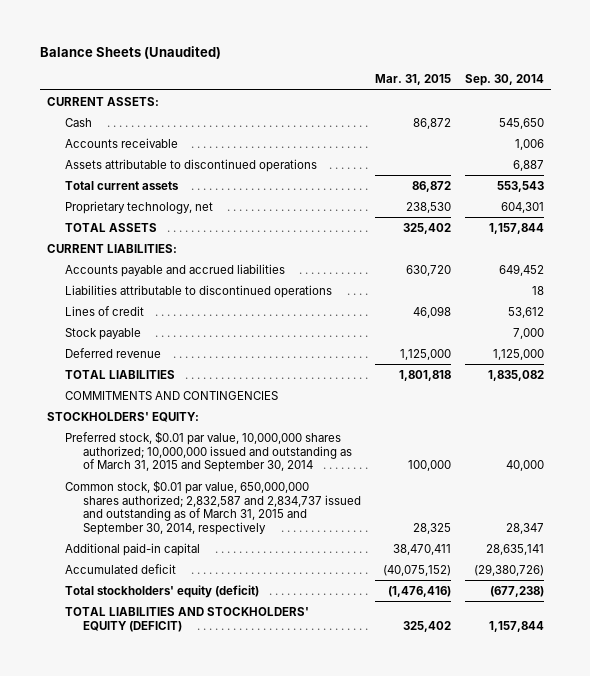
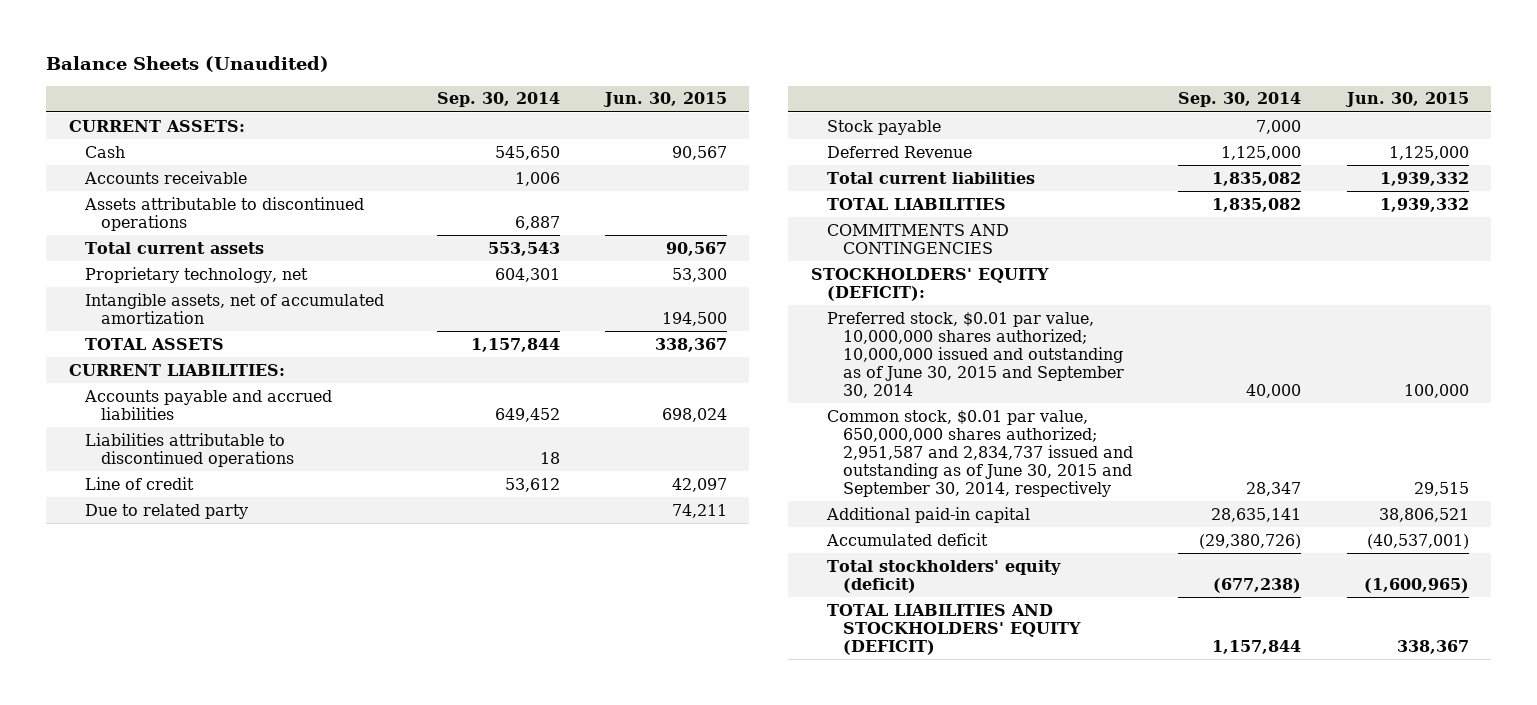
- | Mar. 31, 2015 | Sep. 30, 2014
+ | Sep. 30, 2014 | Jun. 30, 2015
+ Intangible assets, net of accumulated amortization | | 194,500
- Lines of credit | 46,098 | 53,612
+ Line of credit | 53,612 | 42,097
+ Due to related party | | 74,211
- Deferred revenue | 1,125,000 | 1,125,000
+ Deferred Revenue | 1,125,000 | 1,125,000
+ Total current liabilities | 1,835,082 | 1,939,332
- STOCKHOLDERS' EQUITY:
- Preferred stock, $0.01 par value, 10,000,000 shares authorized; 10,000,000 issued and outstanding as of March 31, 2015 and September 30, 2014 | 100,000 | 40,000
- Common stock, $0.01 par value, 650,000,000 shares authorized; 2,832,587 and 2,834,737 issued and outstanding as of March 31, 2015 and September 30, 2014, respectively | 28,325 | 28,347
+ STOCKHOLDERS' EQUITY (DEFICIT):
+ Preferred stock, $0.01 par value, 10,000,000 shares authorized; 10,000,000 issued and outstanding as of June 30, 2015 and September 30, 2014 | 40,000 | 100,000
+ Common stock, $0.01 par value, 650,000,000 shares authorized; 2,951,587 and 2,834,737 issued and outstanding as of June 30, 2015 and September 30, 2014, respectively | 28,347 | 29,515

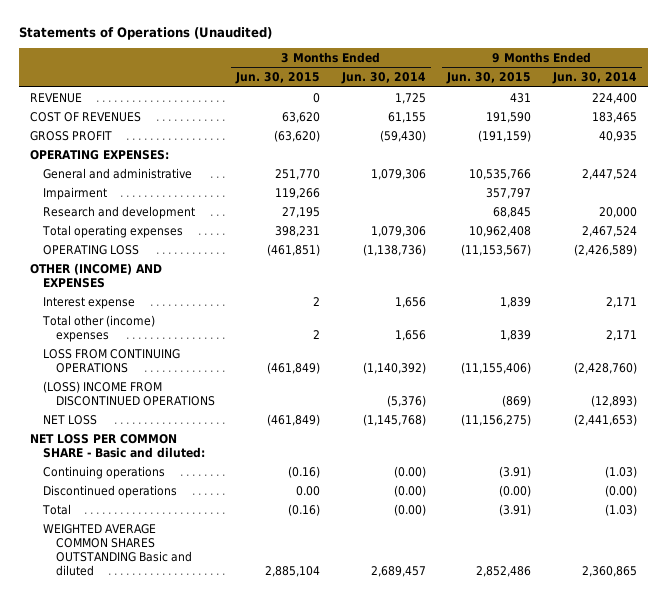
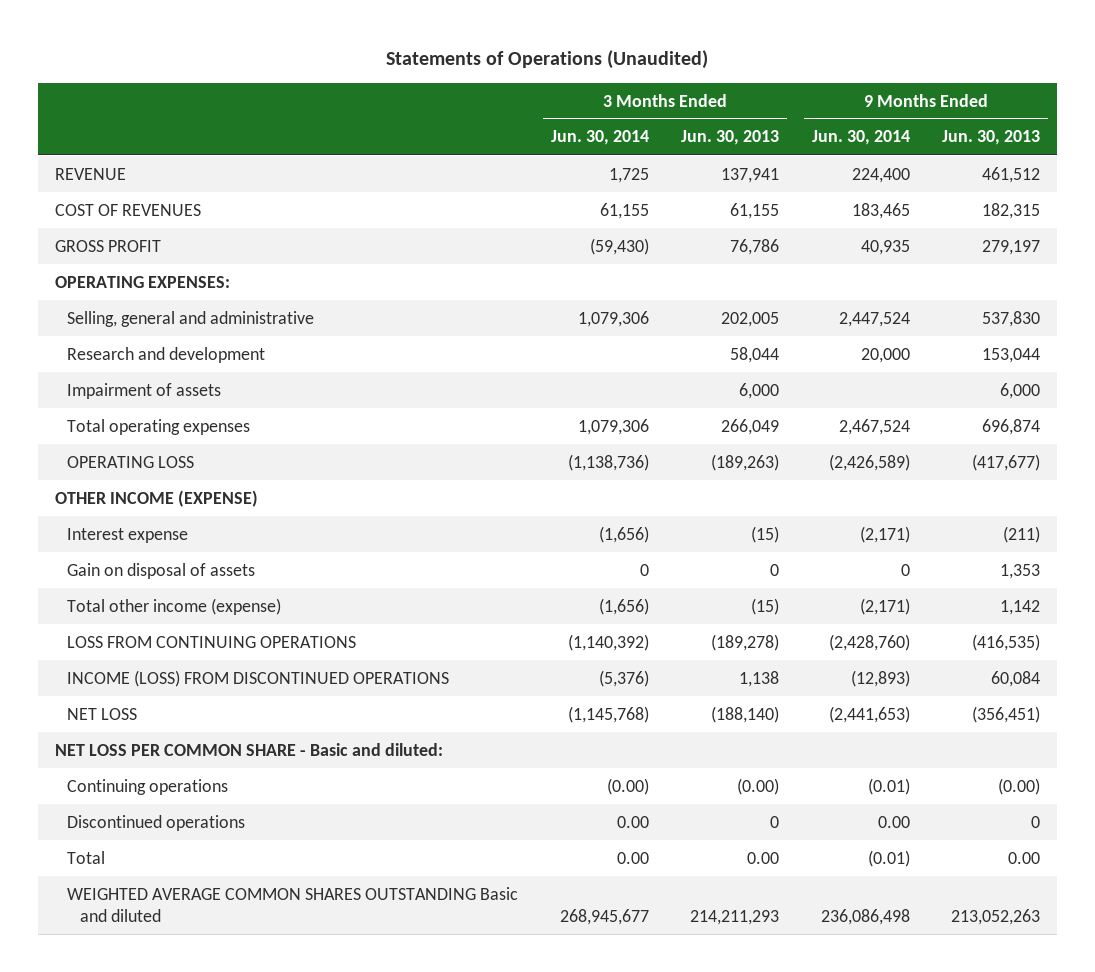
- | 3 Months Ended Jun. 30, 2015 | 3 Months Ended Jun. 30, 2014 | 9 Months Ended Jun. 30, 2015 | 9 Months Ended Jun. 30, 2014
+ | 3 Months Ended Jun. 30, 2014 | 3 Months Ended Jun. 30, 2013 | 9 Months Ended Jun. 30, 2014 | 9 Months Ended Jun. 30, 2013
- General and administrative | 251,770 | 1,079,306 | 10,535,766 | 2,447,524
- Impairment | 119,266 | | 357,797 |
+ Selling, general and administrative | 1,079,306 | 202,005 | 2,447,524 | 537,830
+ Impairment of assets | | 6,000 | | 6,000
- OTHER (INCOME) AND EXPENSES
- Interest expense | 2 | 1,656 | 1,839 | 2,171
- Total other (income) expenses | 2 | 1,656 | 1,839 | 2,171
+ OTHER INCOME (EXPENSE)
+ Interest expense | (1,656) | (15) | (2,171) | (211)
+ Gain on disposal of assets | 0 | 0 | 0 | 1,353
+ Total other income (expense) | (1,656) | (15) | (2,171) | 1,142
- (LOSS) INCOME FROM DISCONTINUED OPERATIONS | | (5,376) | (869) | (12,893)
+ INCOME (LOSS) FROM DISCONTINUED OPERATIONS | (5,376) | 1,138 | (12,893) | 60,084
- Continuing operations | (0.16) | (0.00) | (3.91) | (1.03)
- Discontinued operations | 0.00 | (0.00) | (0.00) | (0.00)
- Total | (0.16) | (0.00) | (3.91) | (1.03)
- WEIGHTED AVERAGE COMMON SHARES OUTSTANDING Basic and diluted | 2,885,104 | 2,689,457 | 2,852,486 | 2,360,865
+ Continuing operations | (0.00) | (0.00) | (0.01) | (0.00)
+ Discontinued operations | 0.00 | 0 | 0.00 | 0
+ Total | 0.00 | 0.00 | (0.01) | 0.00
+ WEIGHTED AVERAGE COMMON SHARES OUTSTANDING Basic and diluted | 268,945,677 | 214,211,293 | 236,086,498 | 213,052,263

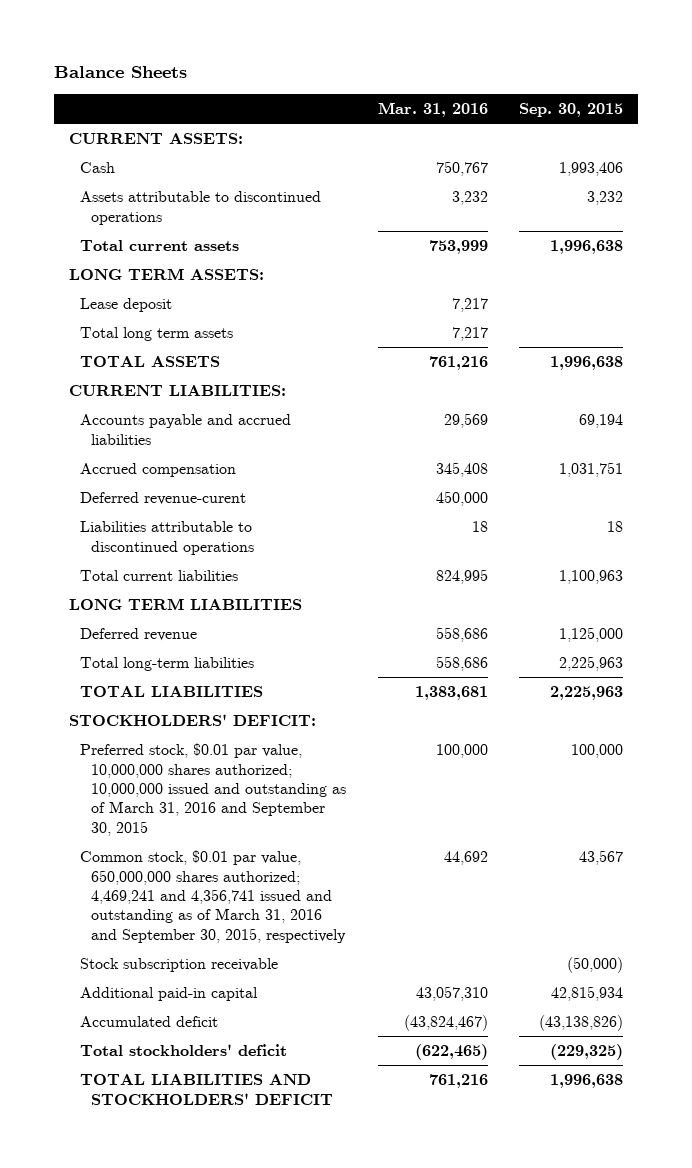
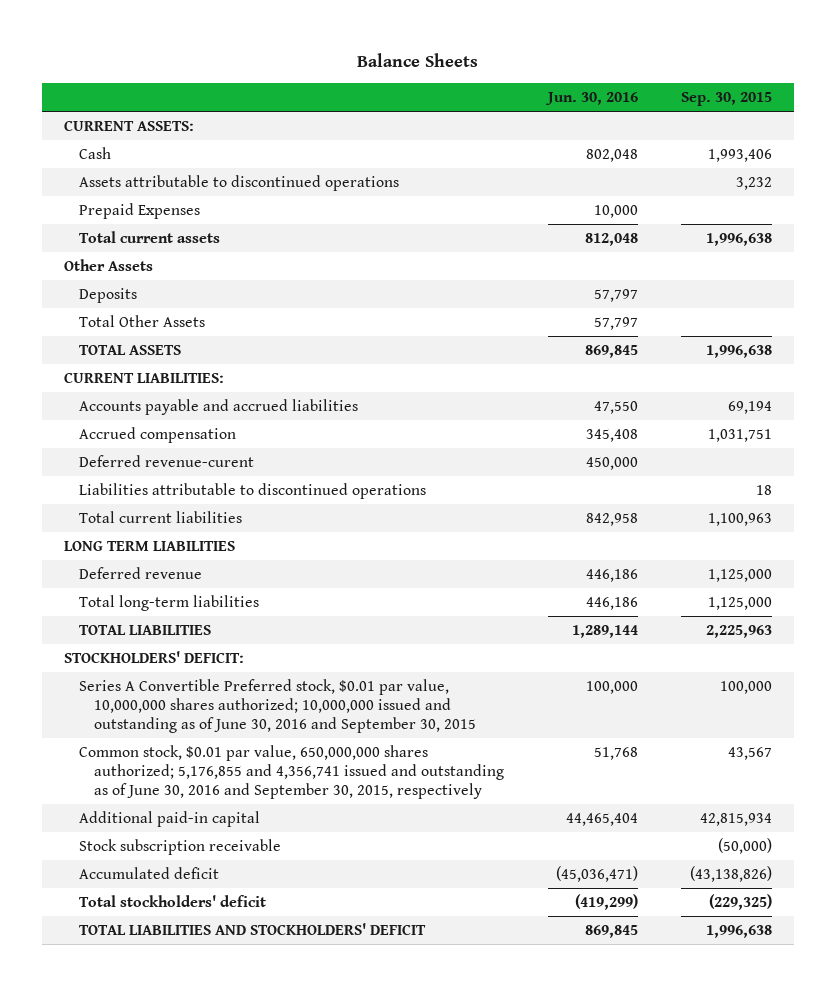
- | Mar. 31, 2016 | Sep. 30, 2015
+ | Jun. 30, 2016 | Sep. 30, 2015
+ Prepaid Expenses | 10,000 |
- LONG TERM ASSETS:
- Lease deposit | 7,217 |
- Total long term assets | 7,217 |
+ Other Assets
+ Deposits | 57,797 |
+ Total Other Assets | 57,797 |
- Total long-term liabilities | 558,686 | 2,225,963
+ Total long-term liabilities | 446,186 | 1,125,000
- Preferred stock, $0.01 par value, 10,000,000 shares authorized; 10,000,000 issued and outstanding as of March 31, 2016 and September 30, 2015 | 100,000 | 100,000
- Common stock, $0.01 par value, 650,000,000 shares authorized; 4,469,241 and 4,356,741 issued and outstanding as of March 31, 2016 and September 30, 2015, respectively | 44,692 | 43,567
+ Series A Convertible Preferred stock, $0.01 par value, 10,000,000 shares authorized; 10,000,000 issued and outstanding as of June 30, 2016 and September 30, 2015 | 100,000 | 100,000
+ Common stock, $0.01 par value, 650,000,000 shares authorized; 5,176,855 and 4,356,741 issued and outstanding as of June 30, 2016 and September 30, 2015, respectively | 51,768 | 43,567
moved down: Stock subscription receivable | | (50,000)

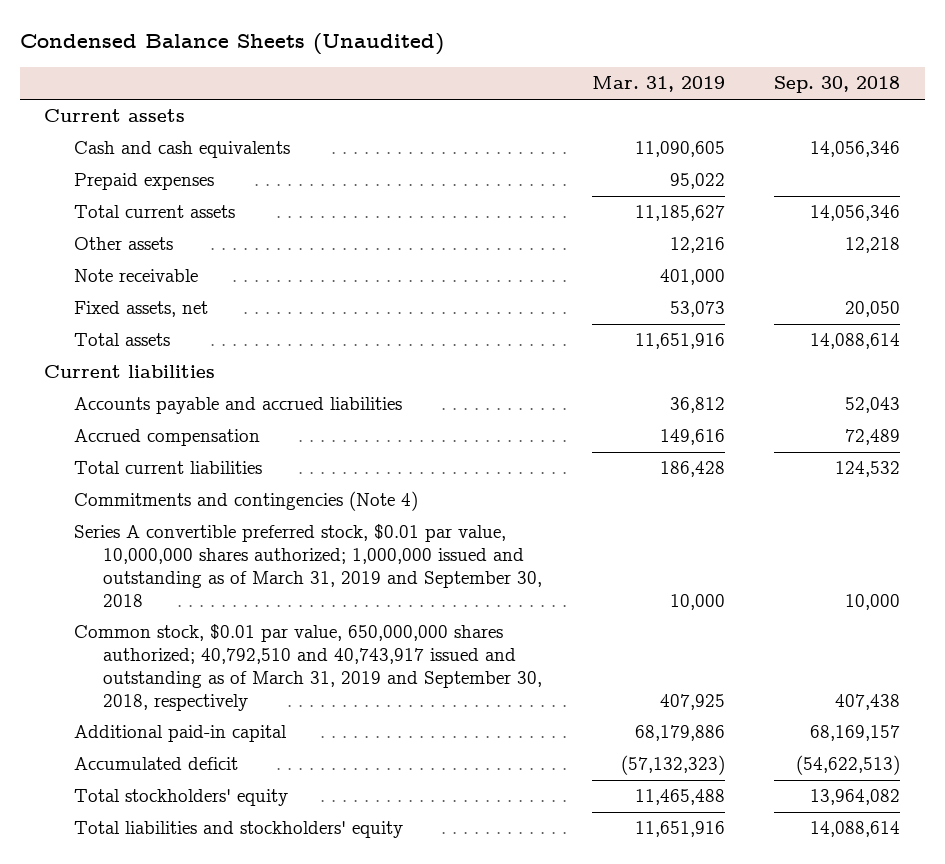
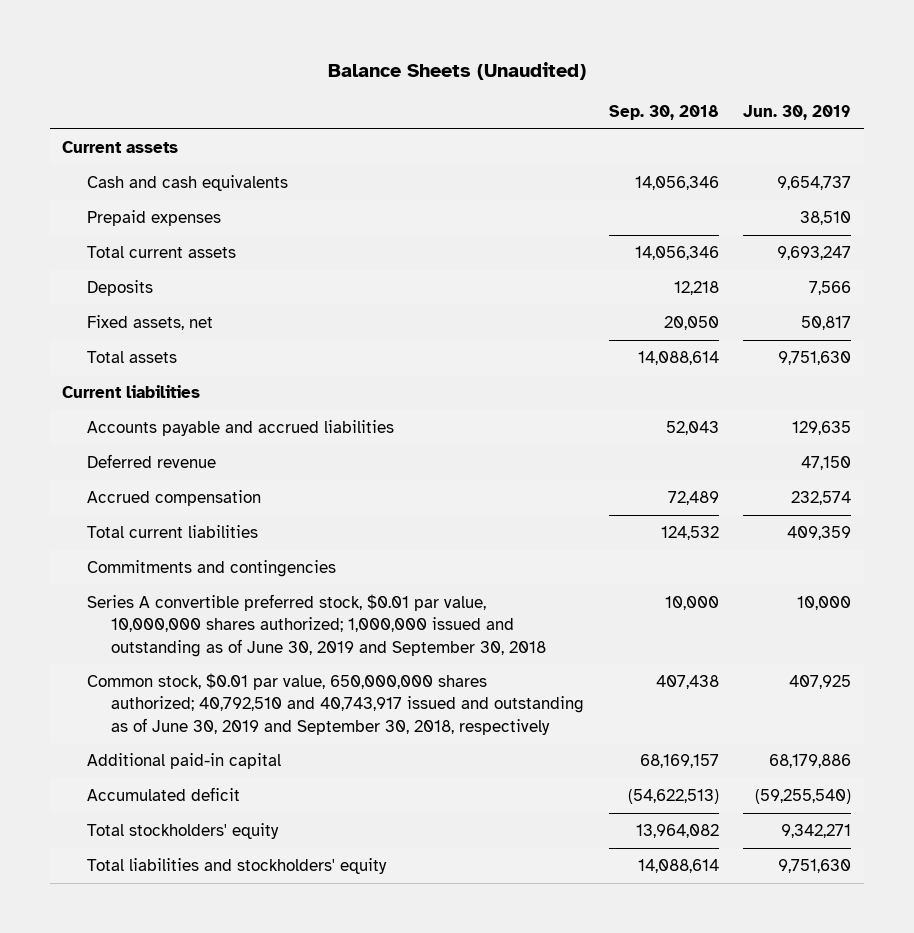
- Condensed Balance Sheets (Unaudited)
+ Balance Sheets (Unaudited)
- | Mar. 31, 2019 | Sep. 30, 2018
+ | Sep. 30, 2018 | Jun. 30, 2019
- Other assets | 12,216 | 12,218
- Note receivable | 401,000 |
+ Deposits | 12,218 | 7,566
+ Deferred revenue | | 47,150
- Commitments and contingencies (Note 4)
- Series A convertible preferred stock, $0.01 par value, 10,000,000 shares authorized; 1,000,000 issued and outstanding as of March 31, 2019 and September 30, 2018 | 10,000 | 10,000
- Common stock, $0.01 par value, 650,000,000 shares authorized; 40,792,510 and 40,743,917 issued and outstanding as of March 31, 2019 and September 30, 2018, respectively | 407,925 | 407,438
+ Commitments and contingencies
+ Series A convertible preferred stock, $0.01 par value, 10,000,000 shares authorized; 1,000,000 issued and outstanding as of June 30, 2019 and September 30, 2018 | 10,000 | 10,000
+ Common stock, $0.01 par value, 650,000,000 shares authorized; 40,792,510 and 40,743,917 issued and outstanding as of June 30, 2019 and September 30, 2018, respectively | 407,438 | 407,925

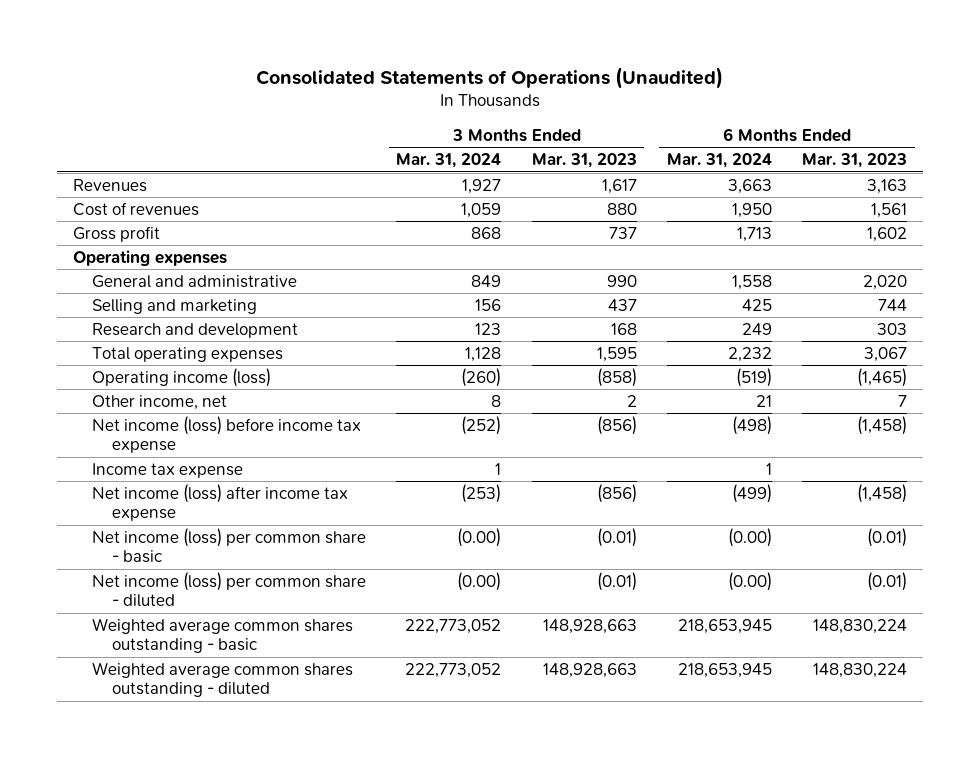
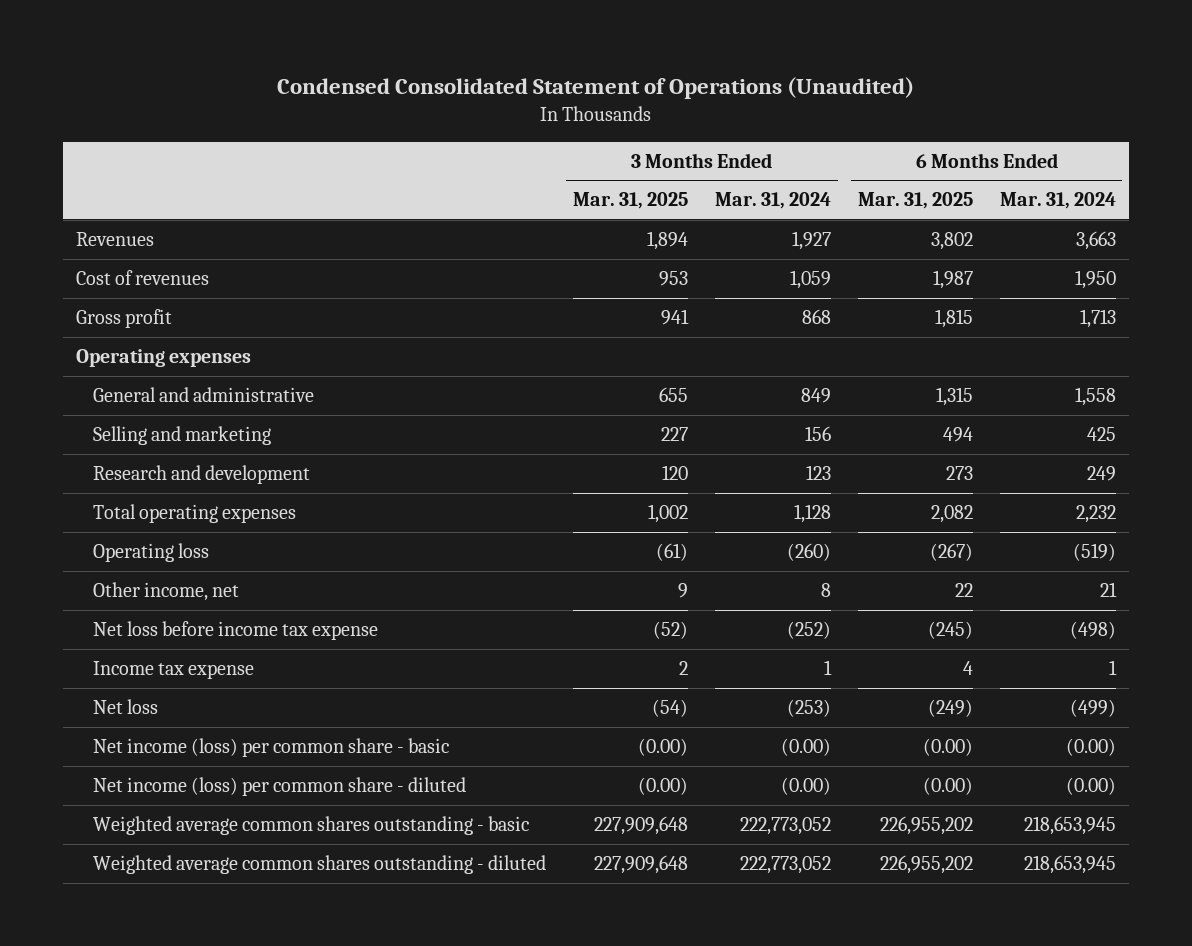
- Consolidated Statements of Operations (Unaudited)
+ Condensed Consolidated Statement of Operations (Unaudited)
- | 3 Months Ended Mar. 31, 2024 | 3 Months Ended Mar. 31, 2023 | 6 Months Ended Mar. 31, 2024 | 6 Months Ended Mar. 31, 2023
+ | 3 Months Ended Mar. 31, 2025 | 3 Months Ended Mar. 31, 2024 | 6 Months Ended Mar. 31, 2025 | 6 Months Ended Mar. 31, 2024
- Operating income (loss) | (260) | (858) | (519) | (1,465)
+ Operating loss | (61) | (260) | (267) | (519)
- Net income (loss) before income tax expense | (252) | (856) | (498) | (1,458)
+ Net loss before income tax expense | (52) | (252) | (245) | (498)
- Net income (loss) after income tax expense | (253) | (856) | (499) | (1,458)
+ Net loss | (54) | (253) | (249) | (499)

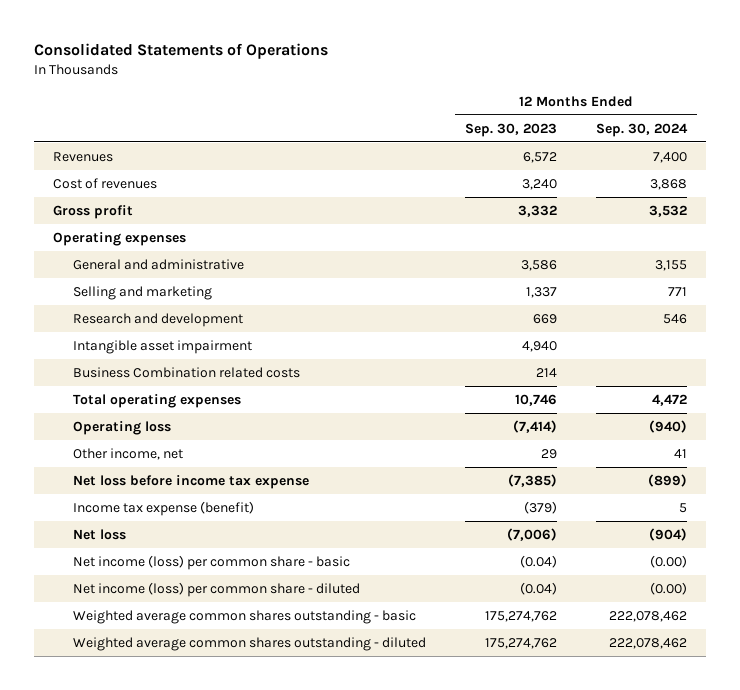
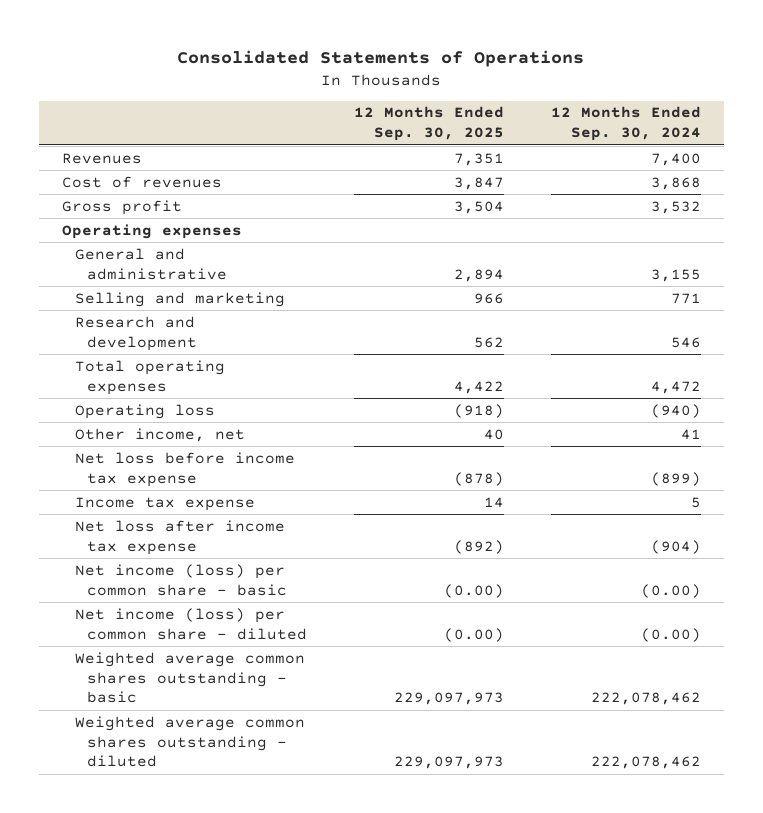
- | 12 Months Ended Sep. 30, 2023 | 12 Months Ended Sep. 30, 2024
+ | 12 Months Ended Sep. 30, 2025 | 12 Months Ended Sep. 30, 2024
- Intangible asset impairment | 4,940 |
- Business Combination related costs | 214 |
- Income tax expense (benefit) | (379) | 5
- Net loss | (7,006) | (904)
+ Income tax expense | 14 | 5
+ Net loss after income tax expense | (892) | (904)

